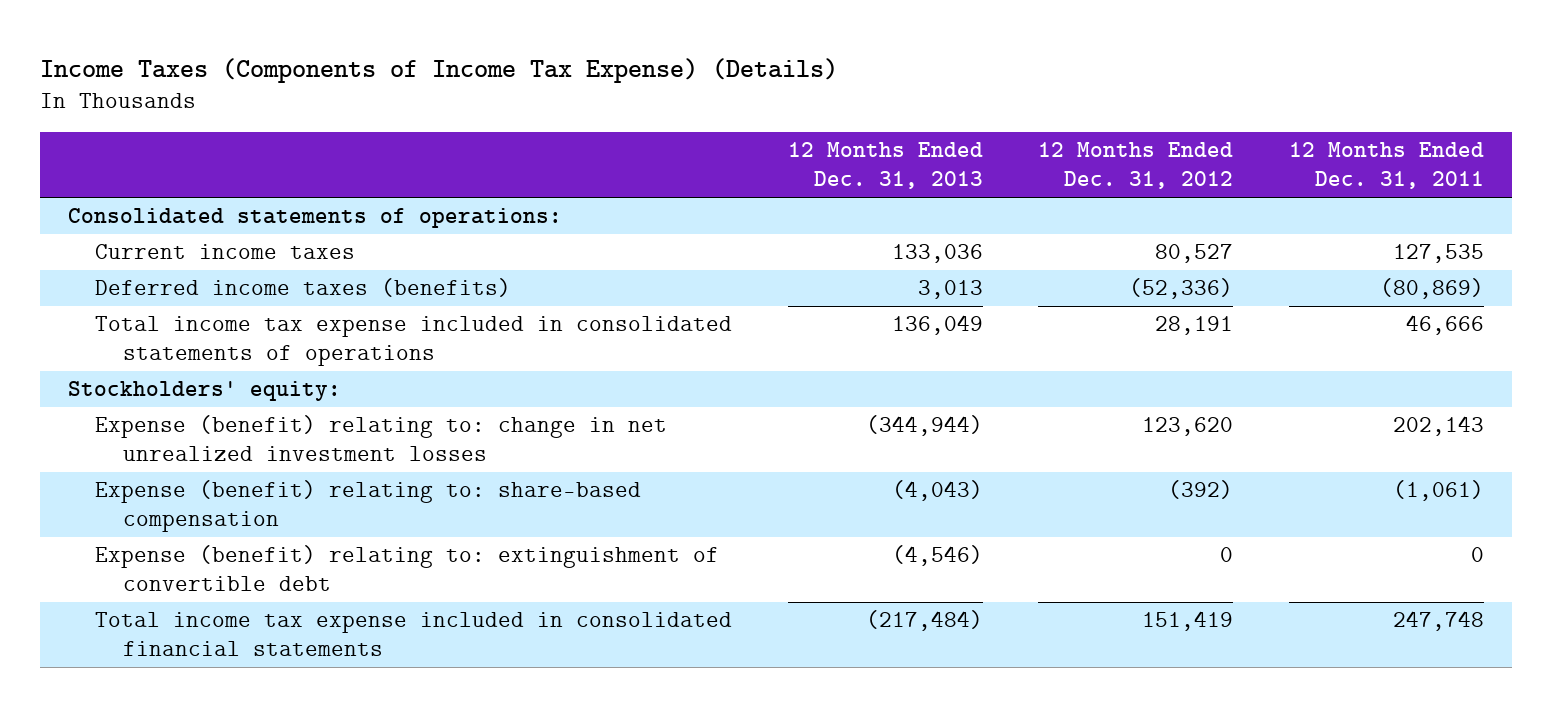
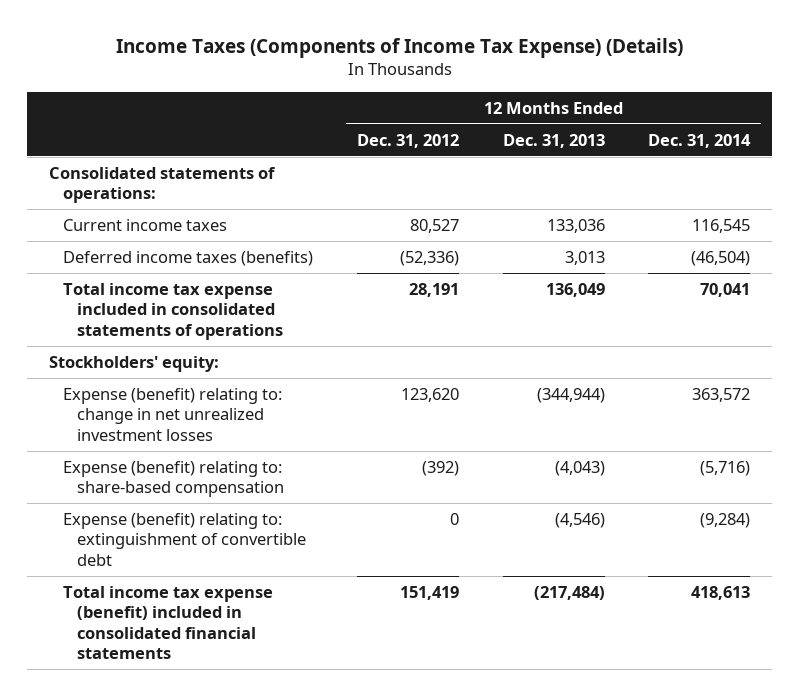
- | 12 Months Ended Dec. 31, 2013 | 12 Months Ended Dec. 31, 2012 | 12 Months Ended Dec. 31, 2011
+ | 12 Months Ended Dec. 31, 2012 | 12 Months Ended Dec. 31, 2013 | 12 Months Ended Dec. 31, 2014
- Total income tax expense included in consolidated financial statements | (217,484) | 151,419 | 247,748
+ Total income tax expense (benefit) included in consolidated financial statements | 151,419 | (217,484) | 418,613

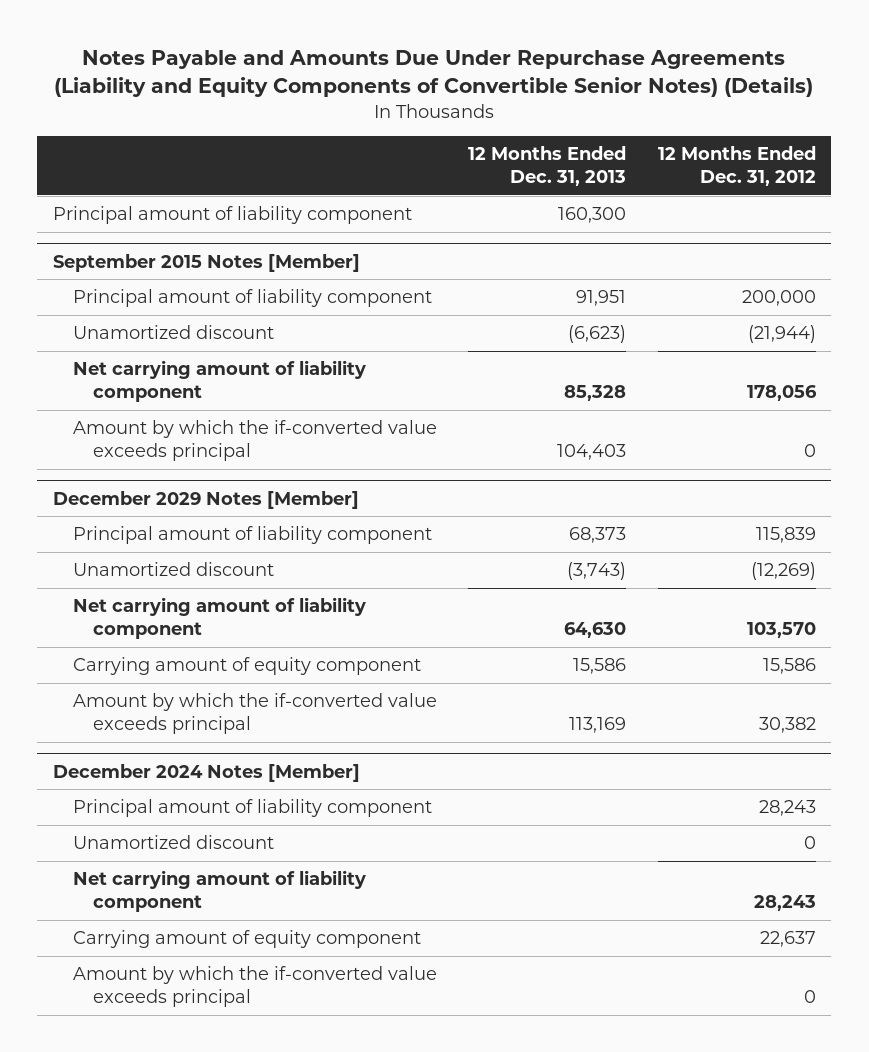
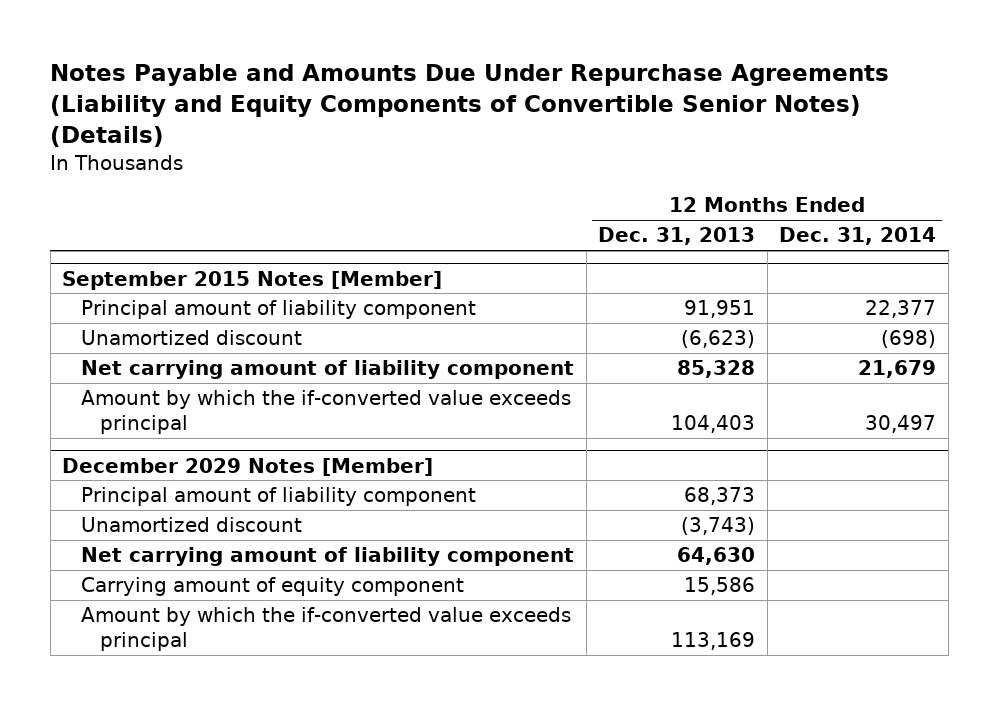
- | 12 Months Ended Dec. 31, 2013 | 12 Months Ended Dec. 31, 2012
+ | 12 Months Ended Dec. 31, 2013 | 12 Months Ended Dec. 31, 2014
- Principal amount of liability component | 160,300 |
- December 2024 Notes [Member]
- Principal amount of liability component | | 28,243
- Unamortized discount | | 0
- Net carrying amount of liability component | | 28,243
- Carrying amount of equity component | | 22,637
- Amount by which the if-converted value exceeds principal | | 0

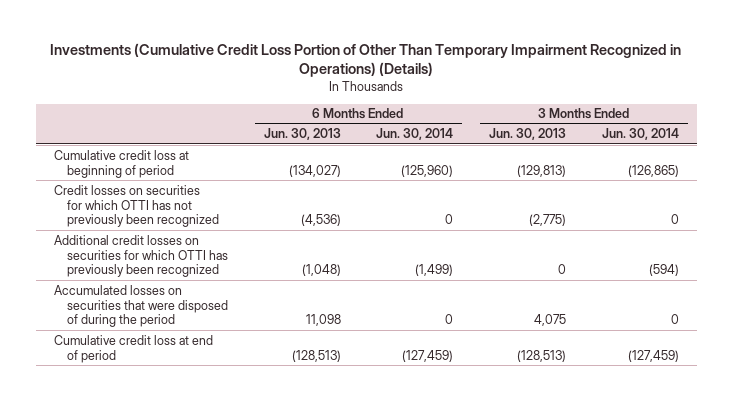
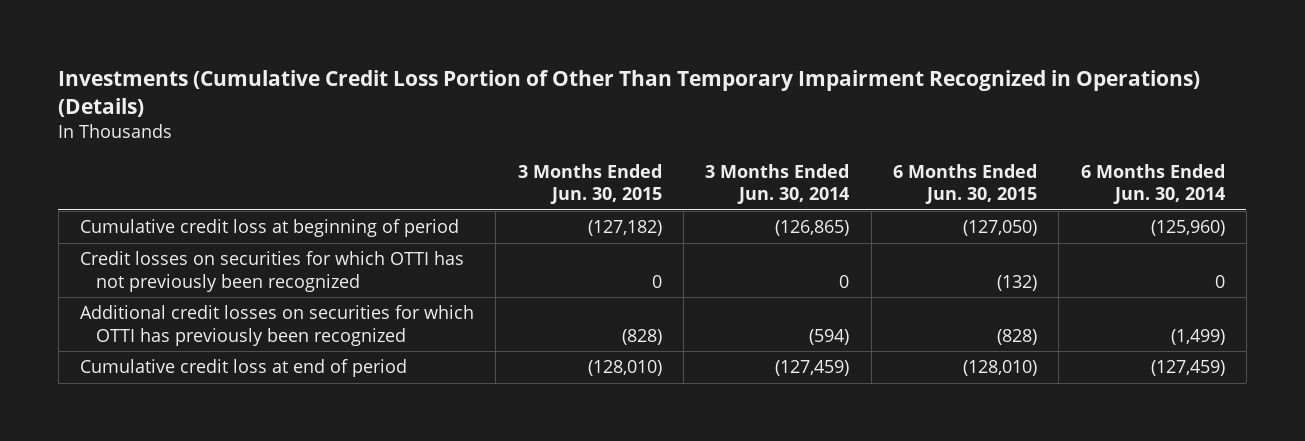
- | 6 Months Ended Jun. 30, 2013 | 6 Months Ended Jun. 30, 2014 | 3 Months Ended Jun. 30, 2013 | 3 Months Ended Jun. 30, 2014
+ | 3 Months Ended Jun. 30, 2015 | 3 Months Ended Jun. 30, 2014 | 6 Months Ended Jun. 30, 2015 | 6 Months Ended Jun. 30, 2014
- Accumulated losses on securities that were disposed of during the period | 11,098 | 0 | 4,075 | 0

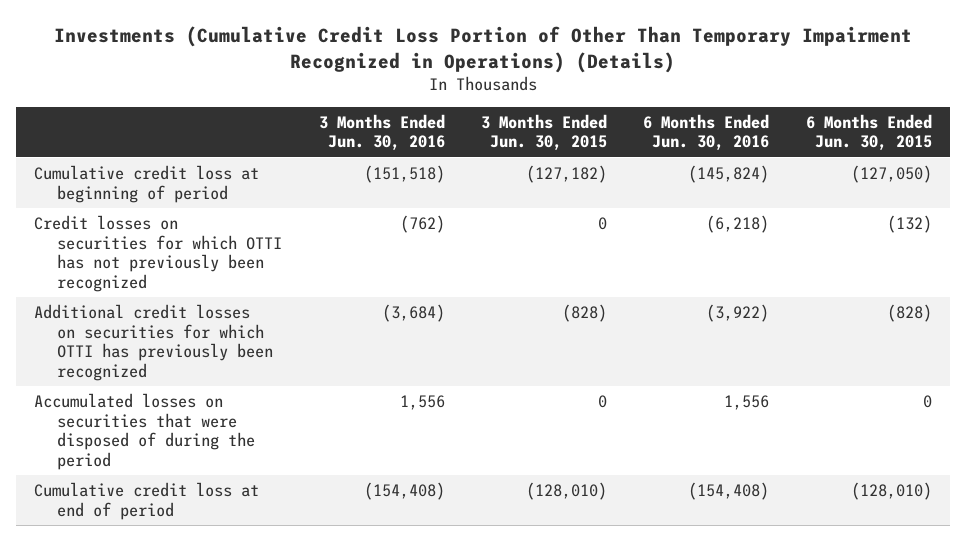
- | 3 Months Ended Jun. 30, 2015 | 3 Months Ended Jun. 30, 2014 | 6 Months Ended Jun. 30, 2015 | 6 Months Ended Jun. 30, 2014
+ | 3 Months Ended Jun. 30, 2016 | 3 Months Ended Jun. 30, 2015 | 6 Months Ended Jun. 30, 2016 | 6 Months Ended Jun. 30, 2015
+ Accumulated losses on securities that were disposed of during the period | 1,556 | 0 | 1,556 | 0

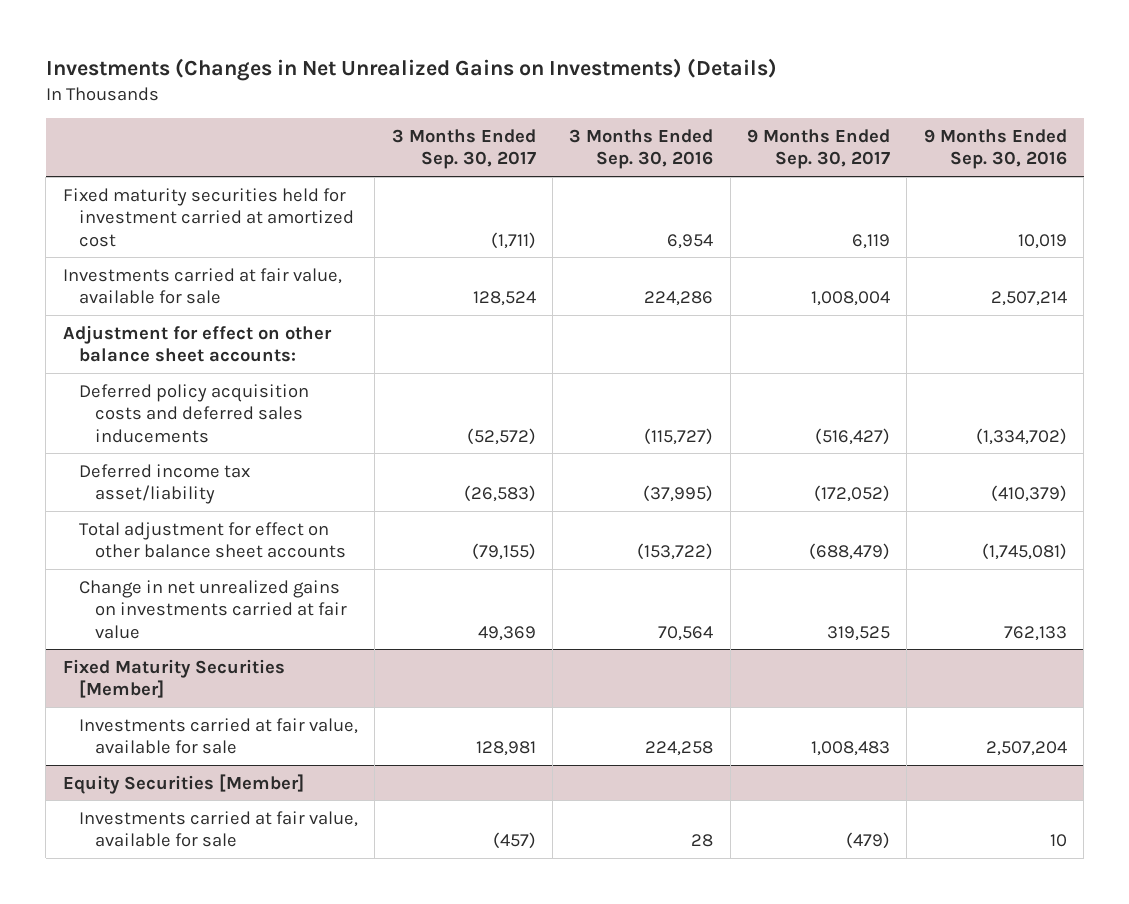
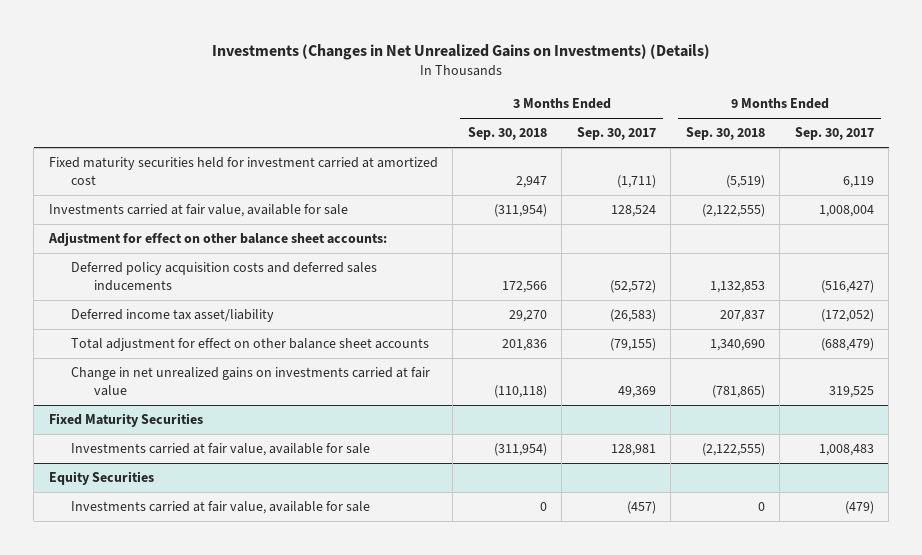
- | 3 Months Ended Sep. 30, 2017 | 3 Months Ended Sep. 30, 2016 | 9 Months Ended Sep. 30, 2017 | 9 Months Ended Sep. 30, 2016
+ | 3 Months Ended Sep. 30, 2018 | 3 Months Ended Sep. 30, 2017 | 9 Months Ended Sep. 30, 2018 | 9 Months Ended Sep. 30, 2017
- Fixed Maturity Securities [Member]
+ Fixed Maturity Securities
- Equity Securities [Member]
+ Equity Securities

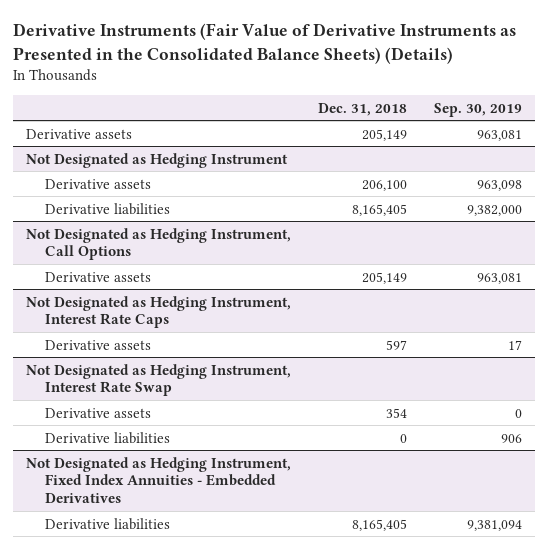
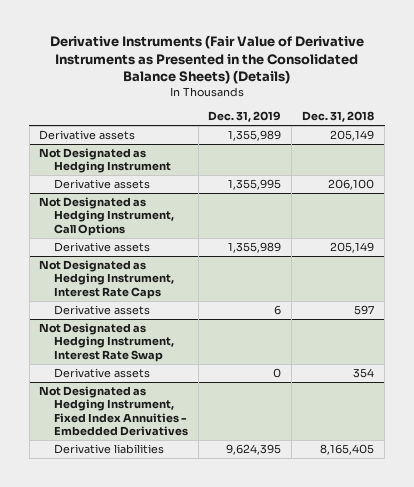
- | Dec. 31, 2018 | Sep. 30, 2019
+ | Dec. 31, 2019 | Dec. 31, 2018
@ Not Designated as Hedging Instrument
- Derivative liabilities | 8,165,405 | 9,382,000
@ Not Designated as Hedging Instrument, Interest Rate Swap
- Derivative liabilities | 0 | 906

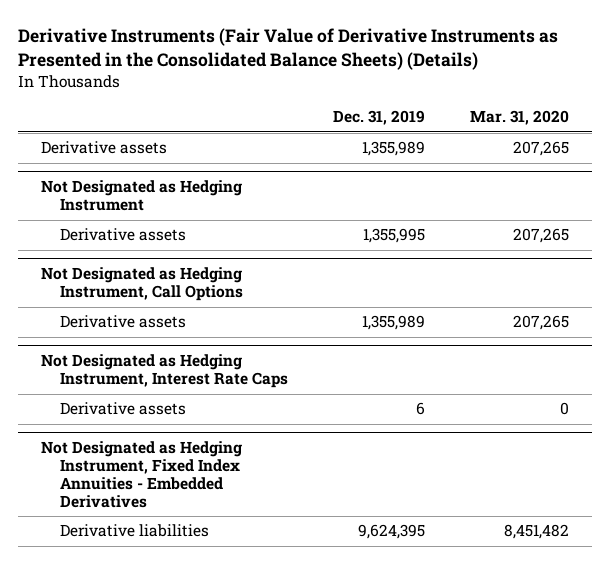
- | Dec. 31, 2019 | Dec. 31, 2018
+ | Dec. 31, 2019 | Mar. 31, 2020
- Not Designated as Hedging Instrument, Interest Rate Swap
- Derivative assets | 0 | 354

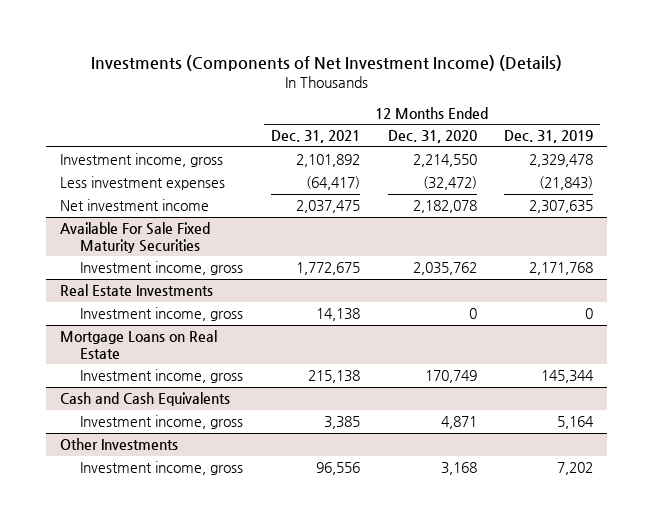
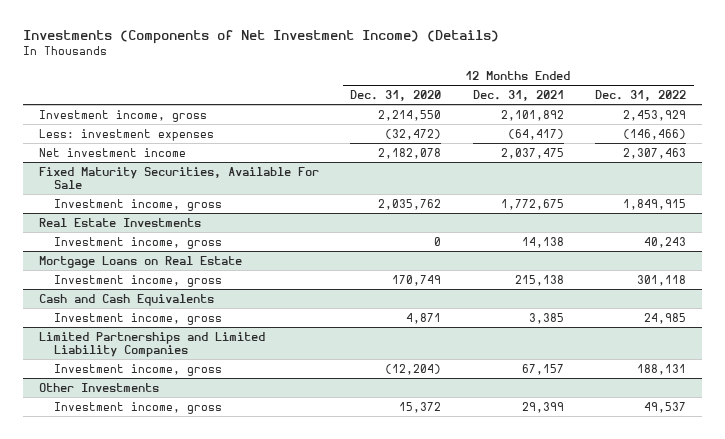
- | 12 Months Ended Dec. 31, 2021 | 12 Months Ended Dec. 31, 2020 | 12 Months Ended Dec. 31, 2019
+ | 12 Months Ended Dec. 31, 2020 | 12 Months Ended Dec. 31, 2021 | 12 Months Ended Dec. 31, 2022
- Less investment expenses | (64,417) | (32,472) | (21,843)
+ Less: investment expenses | (32,472) | (64,417) | (146,466)
- Available For Sale Fixed Maturity Securities
+ Fixed Maturity Securities, Available For Sale
+ Limited Partnerships and Limited Liability Companies
+ Investment income, gross | (12,204) | 67,157 | 188,131
@ Other Investments
- Investment income, gross | 96,556 | 3,168 | 7,202
+ Investment income, gross | 15,372 | 29,399 | 49,537

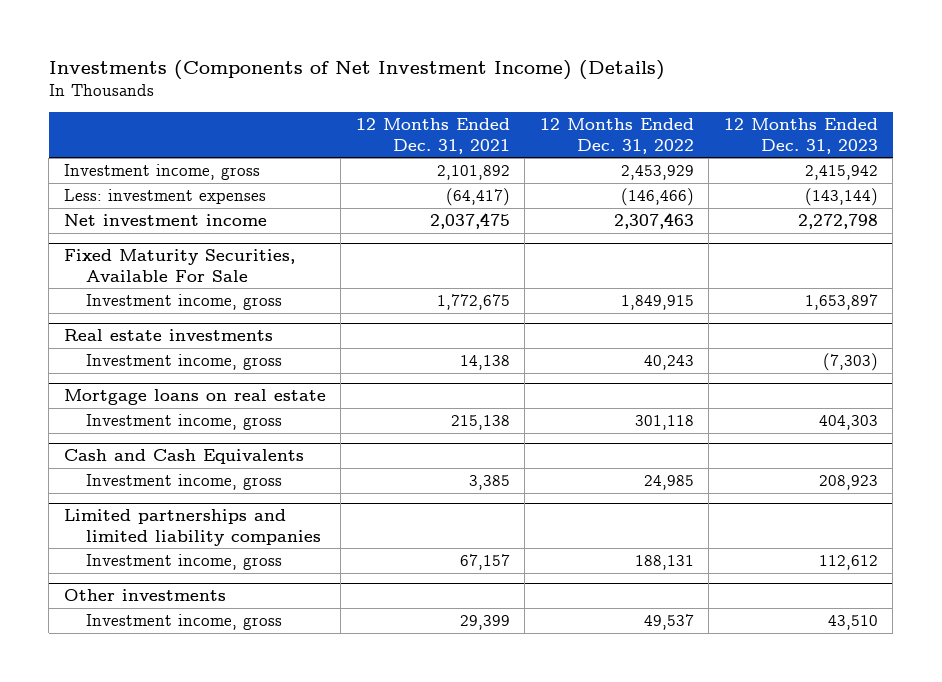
- | 12 Months Ended Dec. 31, 2020 | 12 Months Ended Dec. 31, 2021 | 12 Months Ended Dec. 31, 2022
+ | 12 Months Ended Dec. 31, 2021 | 12 Months Ended Dec. 31, 2022 | 12 Months Ended Dec. 31, 2023
- Real Estate Investments
+ Real estate investments
- Mortgage Loans on Real Estate
+ Mortgage loans on real estate
- Limited Partnerships and Limited Liability Companies
+ Limited partnerships and limited liability companies
- Other Investments
+ Other investments

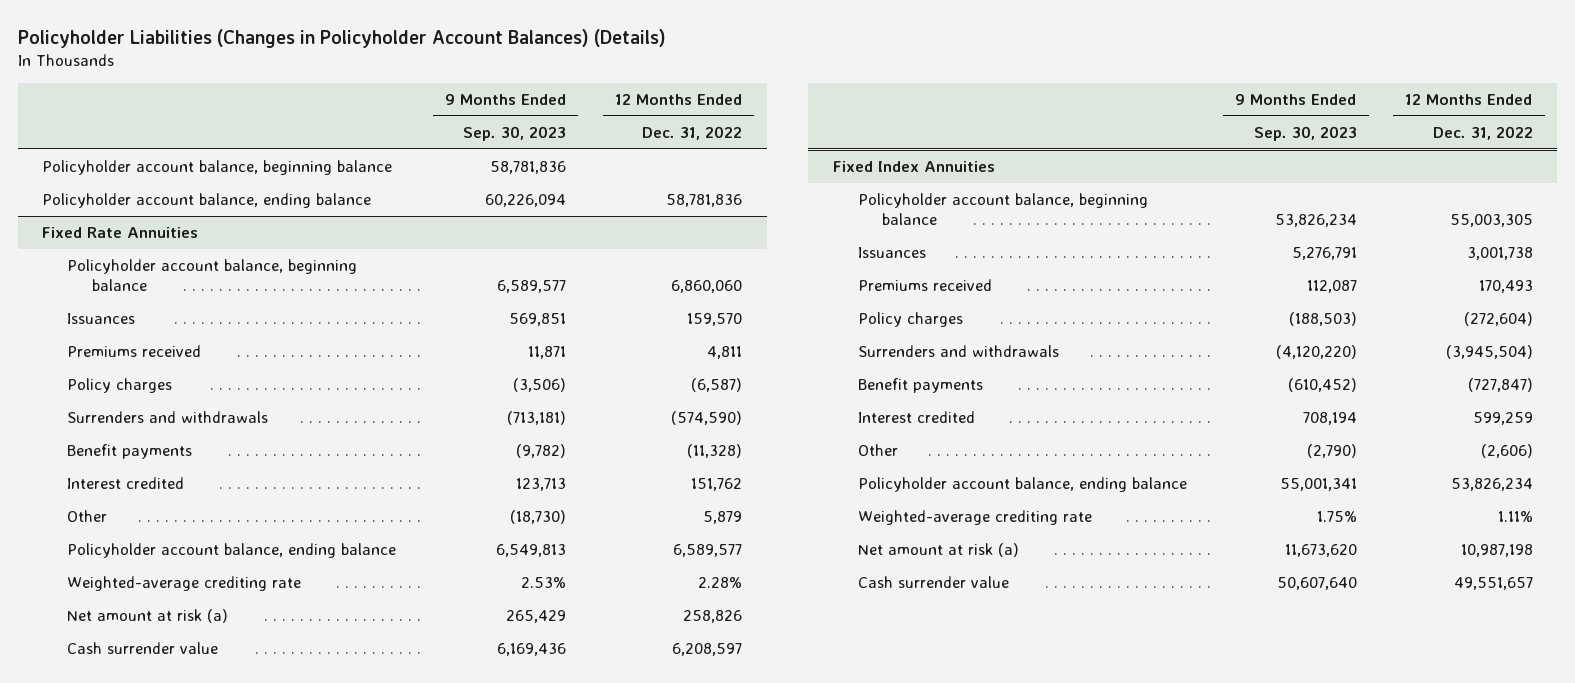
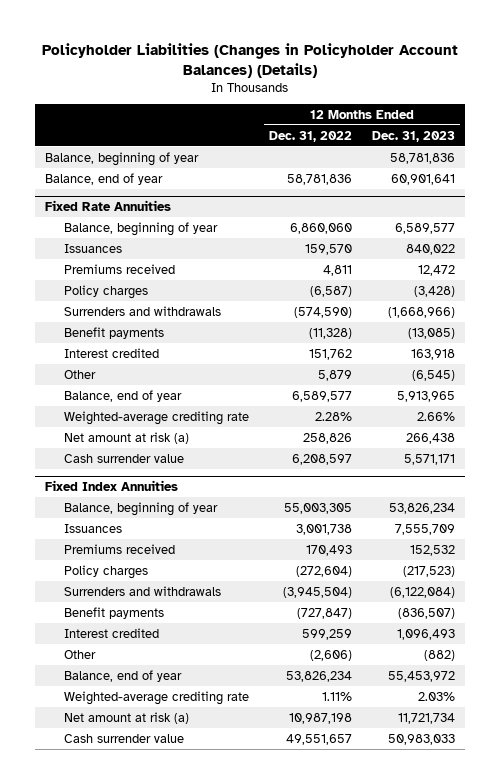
- | 9 Months Ended Sep. 30, 2023 | 12 Months Ended Dec. 31, 2022
+ | 12 Months Ended Dec. 31, 2022 | 12 Months Ended Dec. 31, 2023
- Policyholder account balance, beginning balance | 58,781,836 |
- Policyholder account balance, ending balance | 60,226,094 | 58,781,836
+ Balance, beginning of year | | 58,781,836
+ Balance, end of year | 58,781,836 | 60,901,641
@ Fixed Rate Annuities
- Policyholder account balance, beginning balance | 6,589,577 | 6,860,060
+ Balance, beginning of year | 6,860,060 | 6,589,577
- Policyholder account balance, ending balance | 6,549,813 | 6,589,577
+ Balance, end of year | 6,589,577 | 5,913,965
@ Fixed Index Annuities
- Policyholder account balance, beginning balance | 53,826,234 | 55,003,305
+ Balance, beginning of year | 55,003,305 | 53,826,234
- Policyholder account balance, ending balance | 55,001,341 | 53,826,234
+ Balance, end of year | 53,826,234 | 55,453,972

